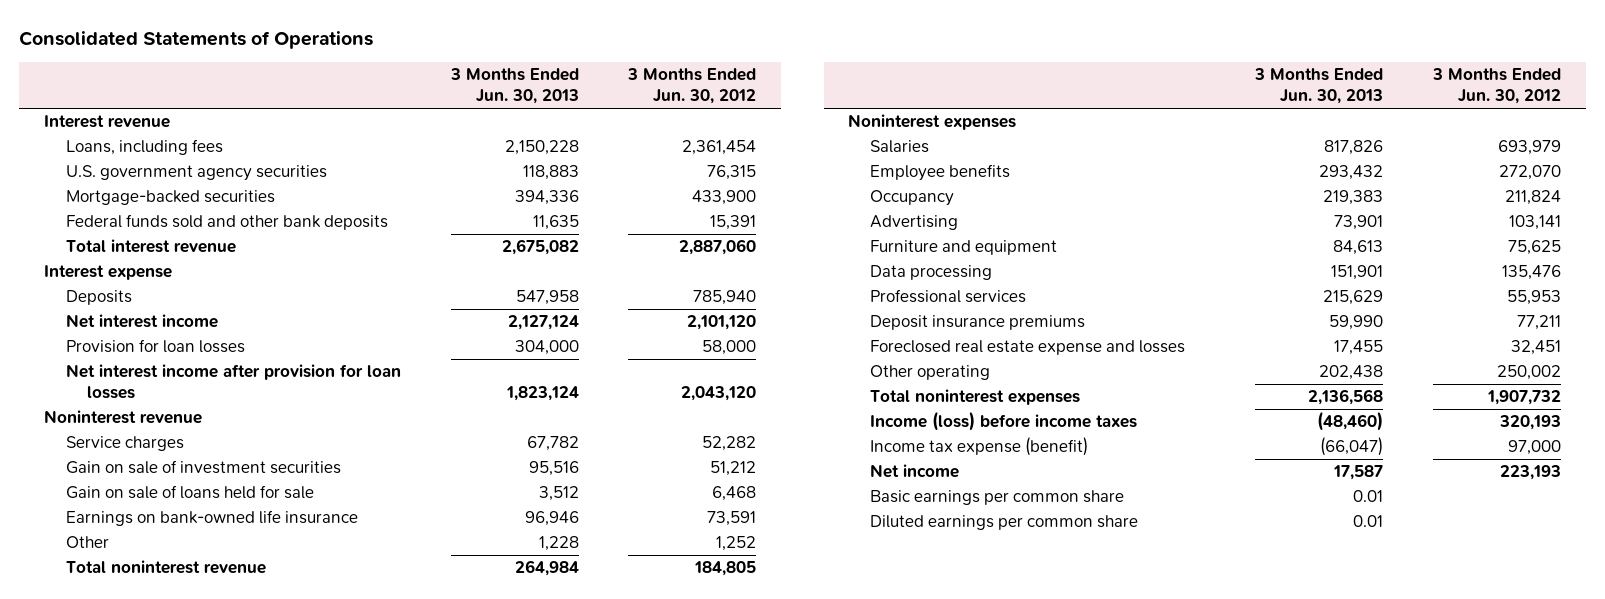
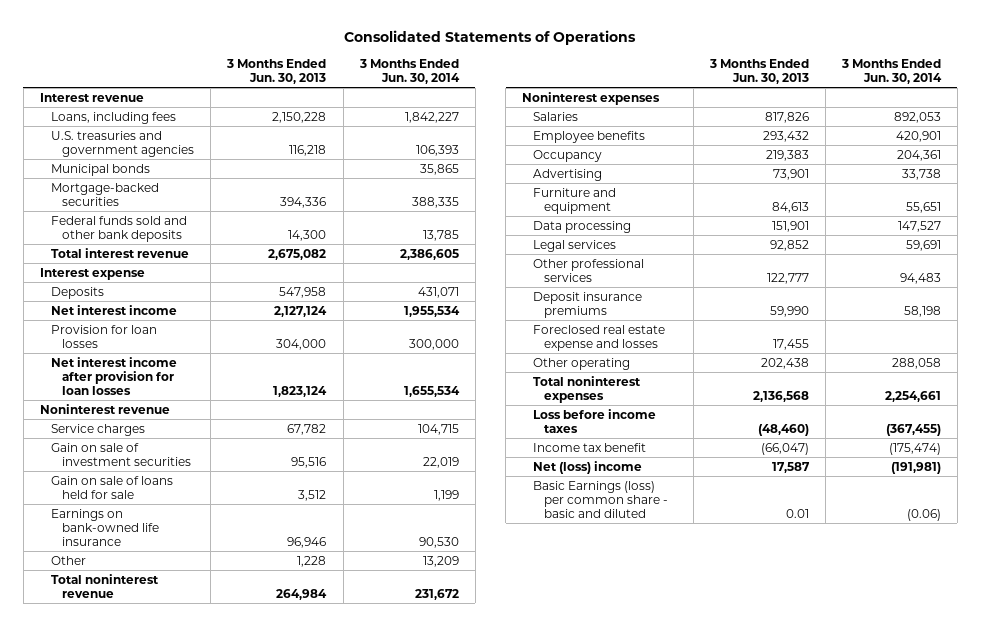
- | 3 Months Ended Jun. 30, 2013 | 3 Months Ended Jun. 30, 2012
+ | 3 Months Ended Jun. 30, 2013 | 3 Months Ended Jun. 30, 2014
- U.S. government agency securities | 118,883 | 76,315
+ U.S. treasuries and government agencies | 116,218 | 106,393
+ Municipal bonds | | 35,865
- Federal funds sold and other bank deposits | 11,635 | 15,391
+ Federal funds sold and other bank deposits | 14,300 | 13,785
- Professional services | 215,629 | 55,953
+ Legal services | 92,852 | 59,691
+ Other professional services | 122,777 | 94,483
- Income (loss) before income taxes | (48,460) | 320,193
- Income tax expense (benefit) | (66,047) | 97,000
- Net income | 17,587 | 223,193
- Basic earnings per common share | 0.01 |
- Diluted earnings per common share | 0.01 |
+ Loss before income taxes | (48,460) | (367,455)
+ Income tax benefit | (66,047) | (175,474)
+ Net (loss) income | 17,587 | (191,981)
+ Basic Earnings (loss) per common share - basic and diluted | 0.01 | (0.06)

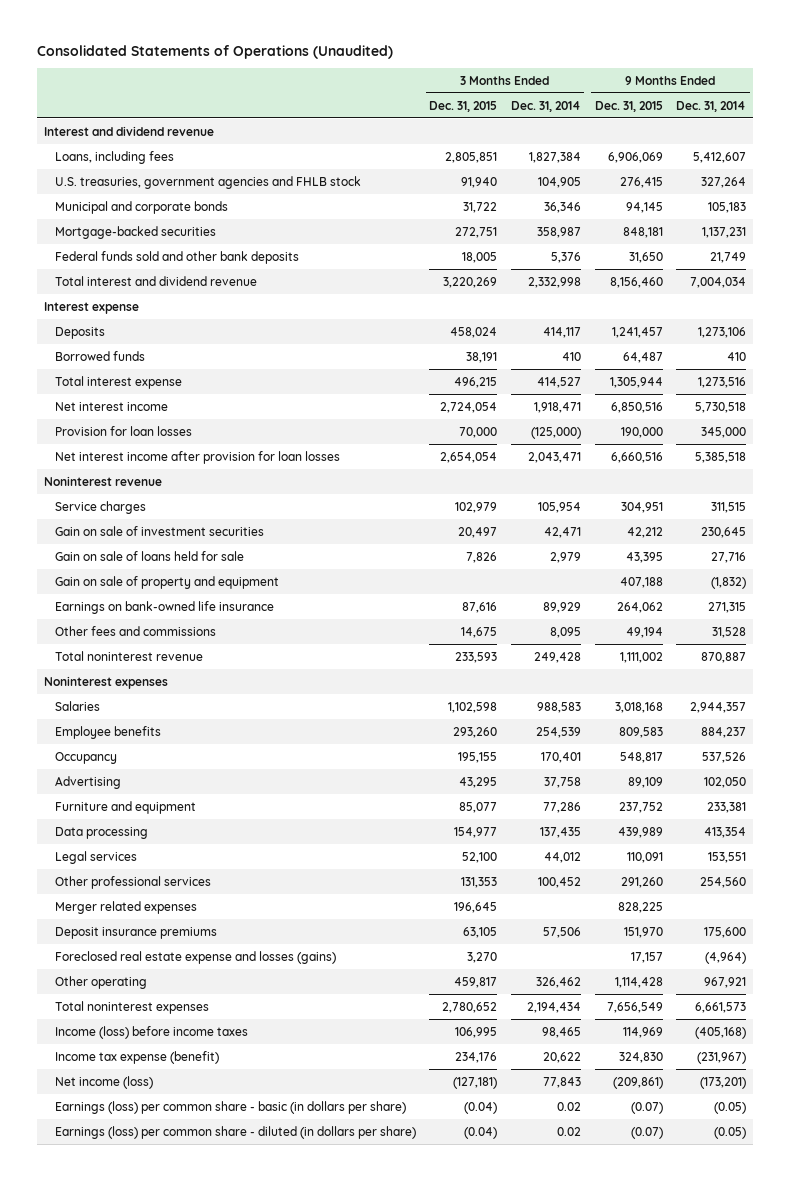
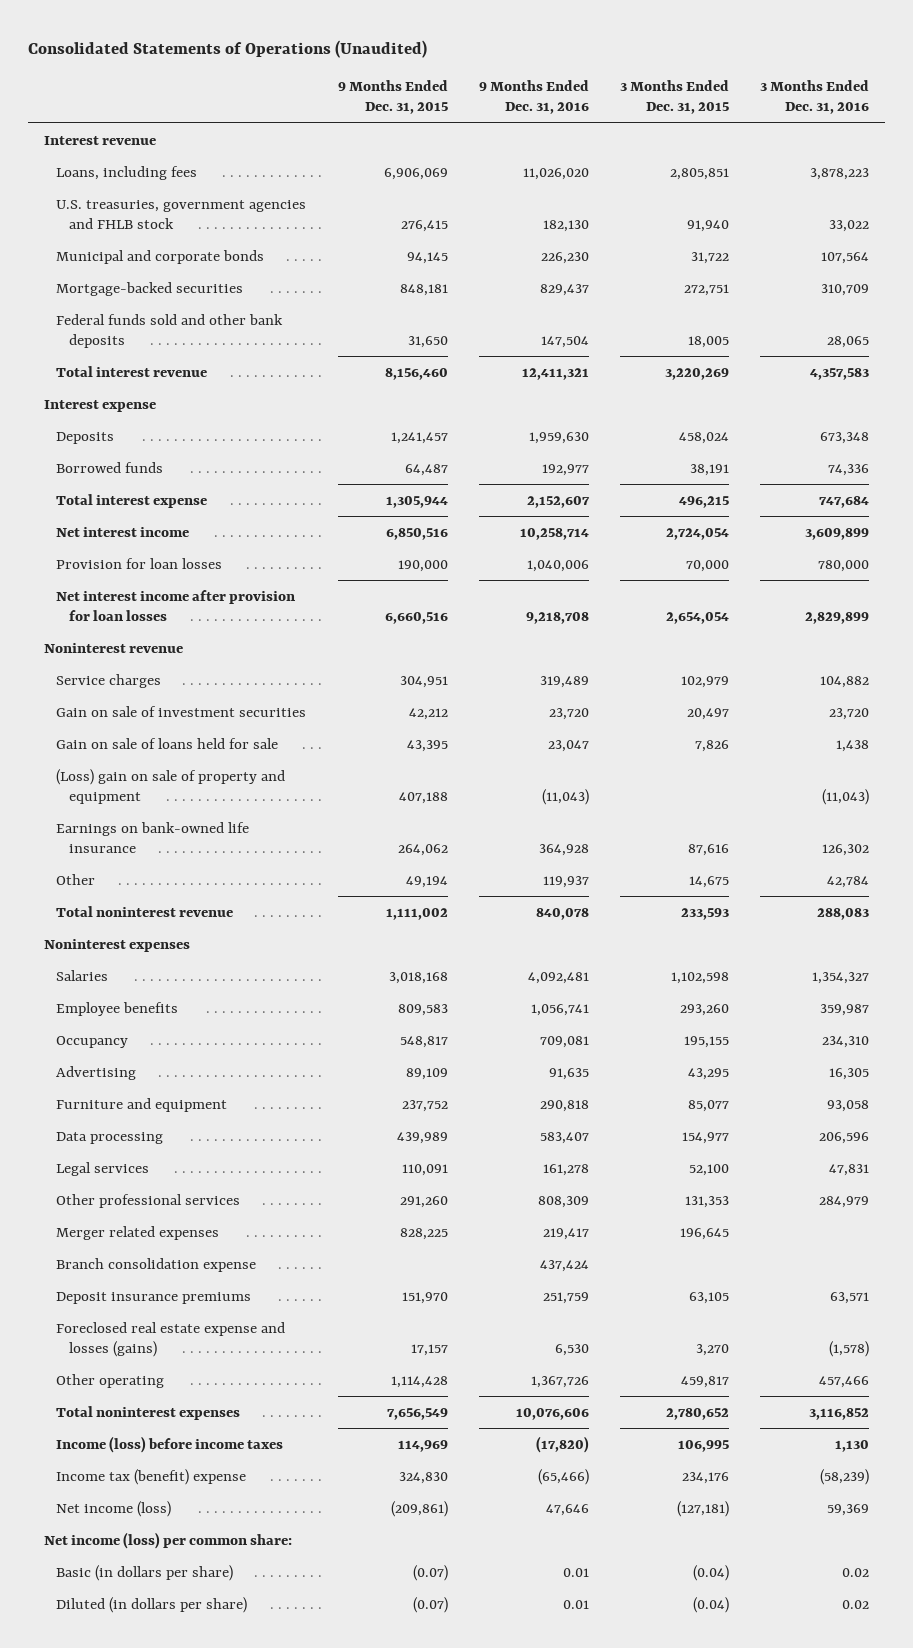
- | 3 Months Ended Dec. 31, 2015 | 3 Months Ended Dec. 31, 2014 | 9 Months Ended Dec. 31, 2015 | 9 Months Ended Dec. 31, 2014
+ | 9 Months Ended Dec. 31, 2015 | 9 Months Ended Dec. 31, 2016 | 3 Months Ended Dec. 31, 2015 | 3 Months Ended Dec. 31, 2016
- Interest and dividend revenue
+ Interest revenue
- Total interest and dividend revenue | 3,220,269 | 2,332,998 | 8,156,460 | 7,004,034
+ Total interest revenue | 8,156,460 | 12,411,321 | 3,220,269 | 4,357,583
- Gain on sale of property and equipment | | | 407,188 | (1,832)
+ (Loss) gain on sale of property and equipment | 407,188 | (11,043) | | (11,043)
- Other fees and commissions | 14,675 | 8,095 | 49,194 | 31,528
+ Other | 49,194 | 119,937 | 14,675 | 42,784
+ Branch consolidation expense | | 437,424 | |
- Income tax expense (benefit) | 234,176 | 20,622 | 324,830 | (231,967)
+ Income tax (benefit) expense | 324,830 | (65,466) | 234,176 | (58,239)
- Earnings (loss) per common share - basic (in dollars per share) | (0.04) | 0.02 | (0.07) | (0.05)
- Earnings (loss) per common share - diluted (in dollars per share) | (0.04) | 0.02 | (0.07) | (0.05)
+ Net income (loss) per common share:
+ Basic (in dollars per share) | (0.07) | 0.01 | (0.04) | 0.02
+ Diluted (in dollars per share) | (0.07) | 0.01 | (0.04) | 0.02

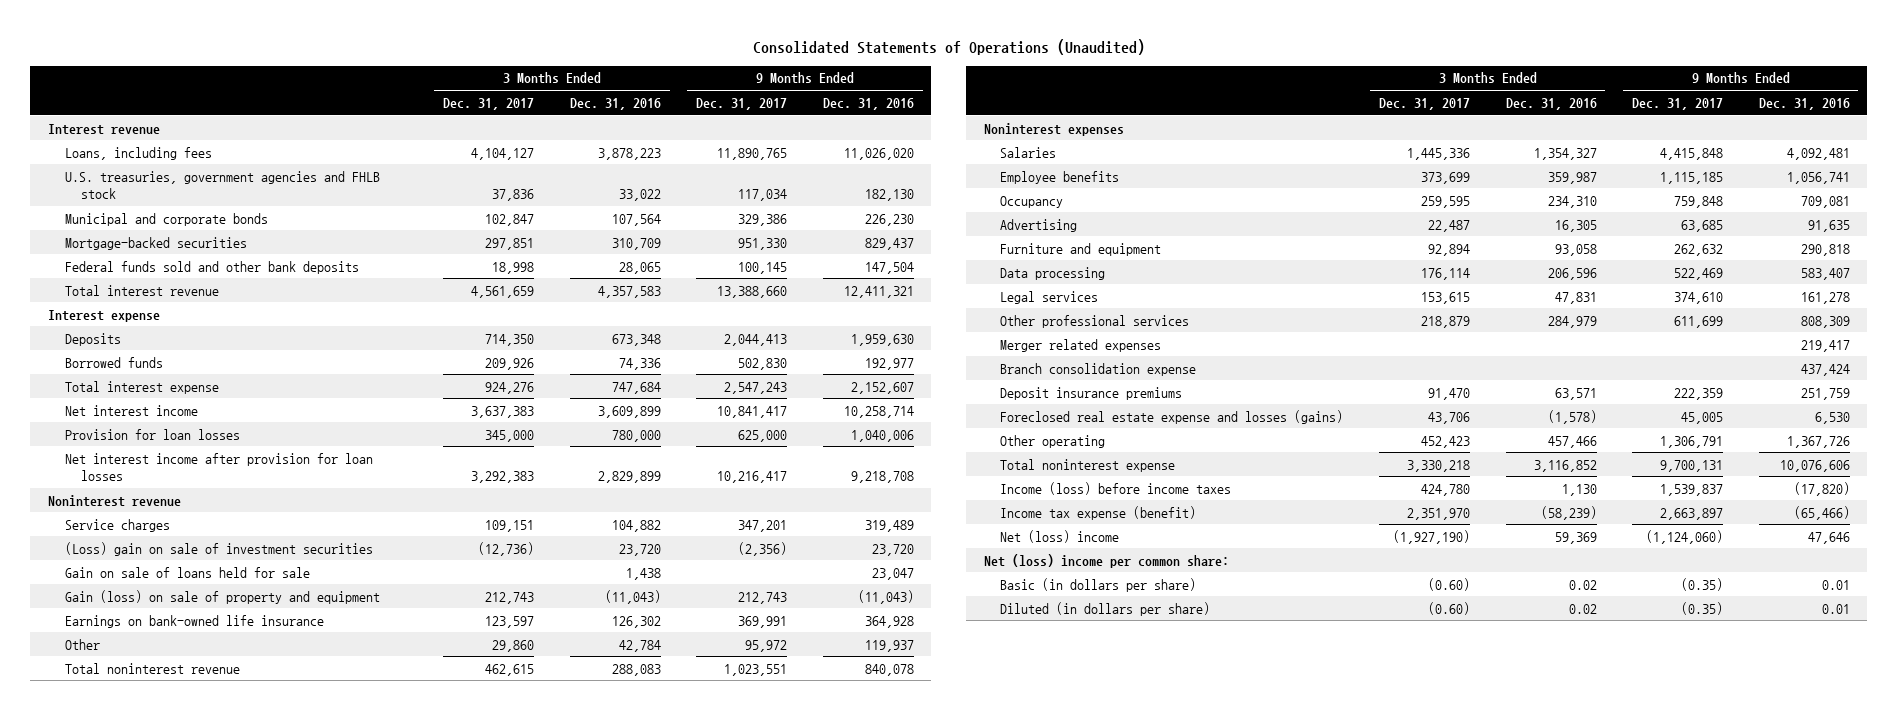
- | 9 Months Ended Dec. 31, 2015 | 9 Months Ended Dec. 31, 2016 | 3 Months Ended Dec. 31, 2015 | 3 Months Ended Dec. 31, 2016
+ | 3 Months Ended Dec. 31, 2017 | 3 Months Ended Dec. 31, 2016 | 9 Months Ended Dec. 31, 2017 | 9 Months Ended Dec. 31, 2016
- Gain on sale of investment securities | 42,212 | 23,720 | 20,497 | 23,720
+ (Loss) gain on sale of investment securities | (12,736) | 23,720 | (2,356) | 23,720
- (Loss) gain on sale of property and equipment | 407,188 | (11,043) | | (11,043)
+ Gain (loss) on sale of property and equipment | 212,743 | (11,043) | 212,743 | (11,043)
- Total noninterest expenses | 7,656,549 | 10,076,606 | 2,780,652 | 3,116,852
+ Total noninterest expense | 3,330,218 | 3,116,852 | 9,700,131 | 10,076,606
- Income tax (benefit) expense | 324,830 | (65,466) | 234,176 | (58,239)
- Net income (loss) | (209,861) | 47,646 | (127,181) | 59,369
- Net income (loss) per common share:
+ Income tax expense (benefit) | 2,351,970 | (58,239) | 2,663,897 | (65,466)
+ Net (loss) income | (1,927,190) | 59,369 | (1,124,060) | 47,646
+ Net (loss) income per common share:

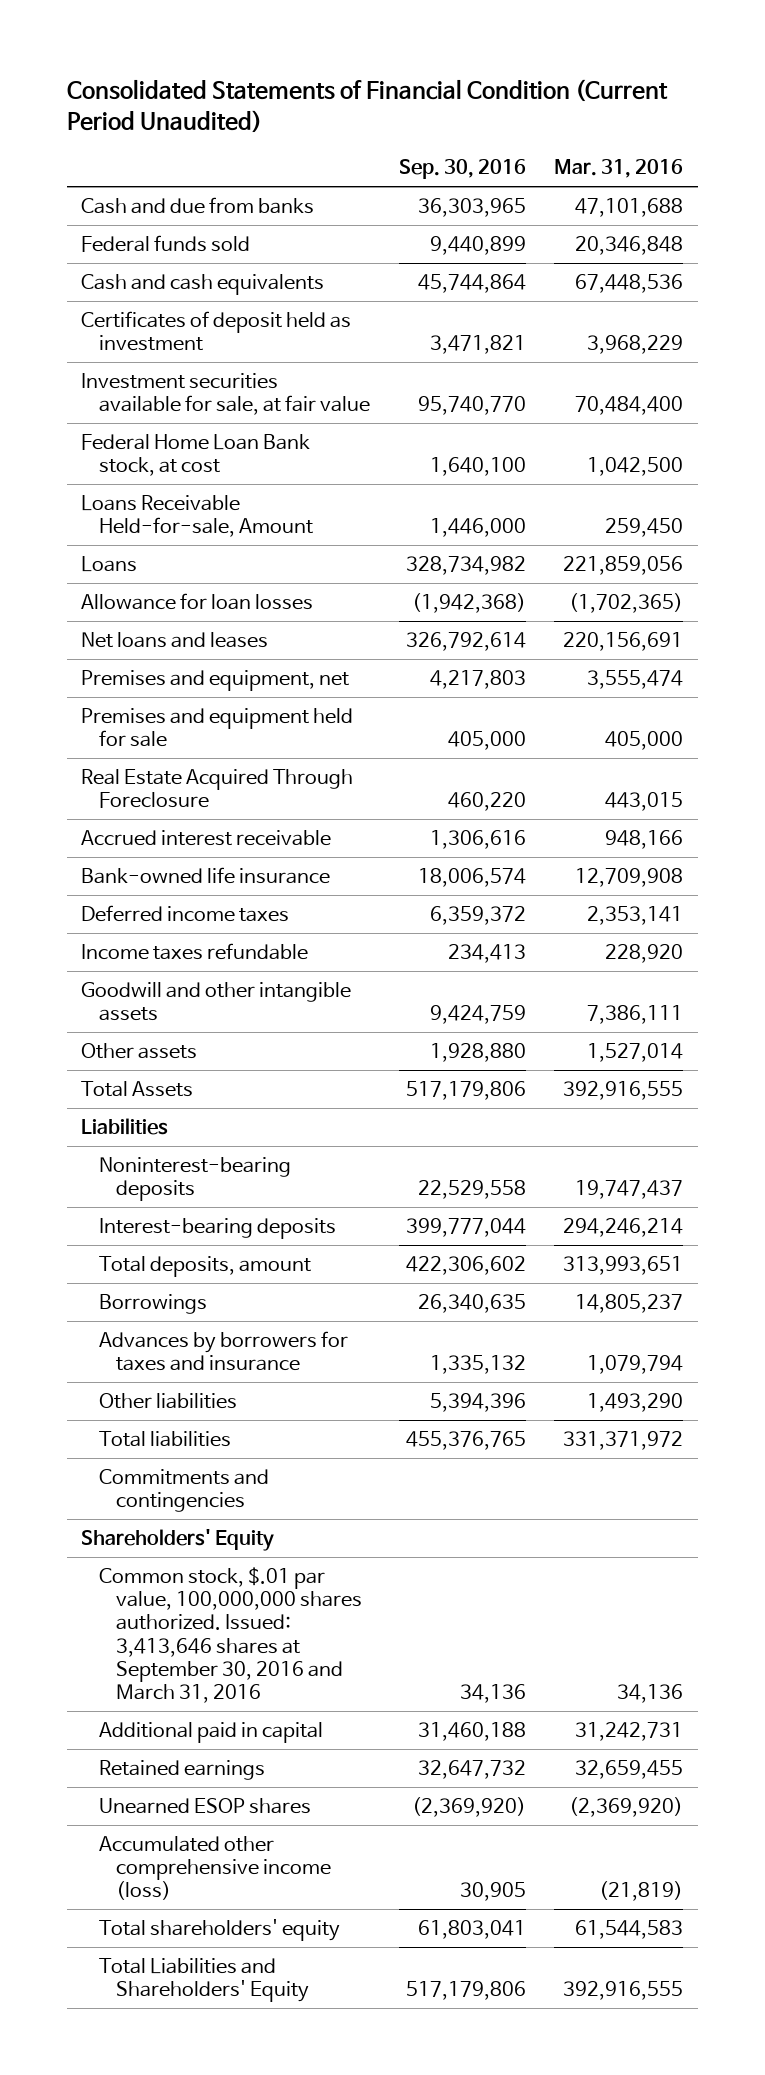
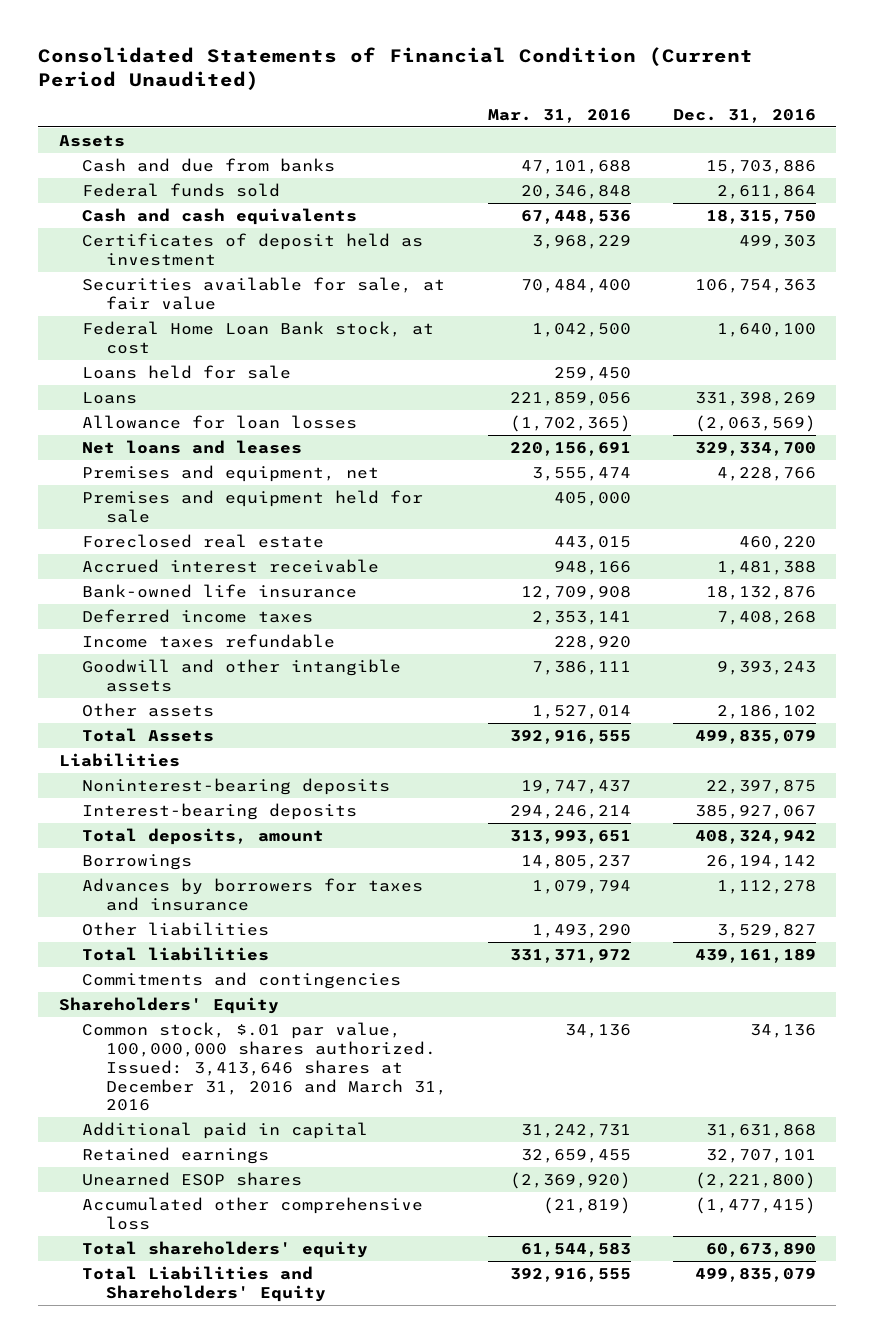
- | Sep. 30, 2016 | Mar. 31, 2016
+ | Mar. 31, 2016 | Dec. 31, 2016
+ Assets
- Investment securities available for sale, at fair value | 95,740,770 | 70,484,400
+ Securities available for sale, at fair value | 70,484,400 | 106,754,363
- Loans Receivable Held-for-sale, Amount | 1,446,000 | 259,450
+ Loans held for sale | 259,450 |
- Real Estate Acquired Through Foreclosure | 460,220 | 443,015
+ Foreclosed real estate | 443,015 | 460,220
- Common stock, $.01 par value, 100,000,000 shares authorized. Issued: 3,413,646 shares at September 30, 2016 and March 31, 2016 | 34,136 | 34,136
+ Common stock, $.01 par value, 100,000,000 shares authorized. Issued: 3,413,646 shares at December 31, 2016 and March 31, 2016 | 34,136 | 34,136
- Accumulated other comprehensive income (loss) | 30,905 | (21,819)
+ Accumulated other comprehensive loss | (21,819) | (1,477,415)

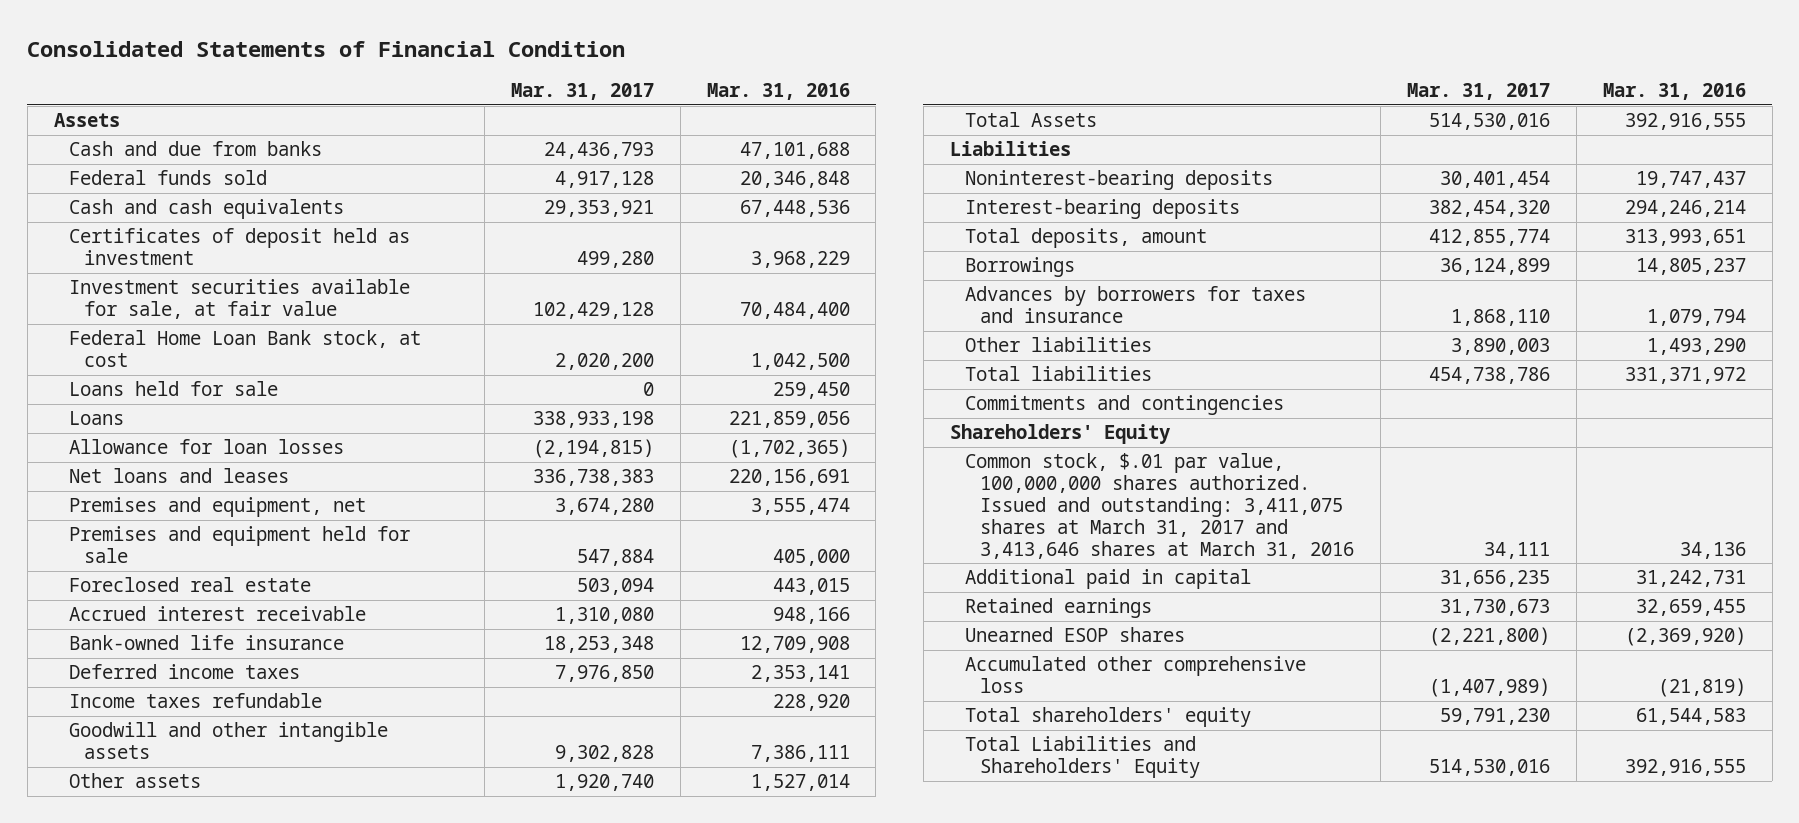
- Consolidated Statements of Financial Condition (Current Period Unaudited)
+ Consolidated Statements of Financial Condition
- | Mar. 31, 2016 | Dec. 31, 2016
+ | Mar. 31, 2017 | Mar. 31, 2016
- Securities available for sale, at fair value | 70,484,400 | 106,754,363
+ Investment securities available for sale, at fair value | 102,429,128 | 70,484,400
- Common stock, $.01 par value, 100,000,000 shares authorized. Issued: 3,413,646 shares at December 31, 2016 and March 31, 2016 | 34,136 | 34,136
+ Common stock, $.01 par value, 100,000,000 shares authorized. Issued and outstanding: 3,411,075 shares at March 31, 2017 and 3,413,646 shares at March 31, 2016 | 34,111 | 34,136

